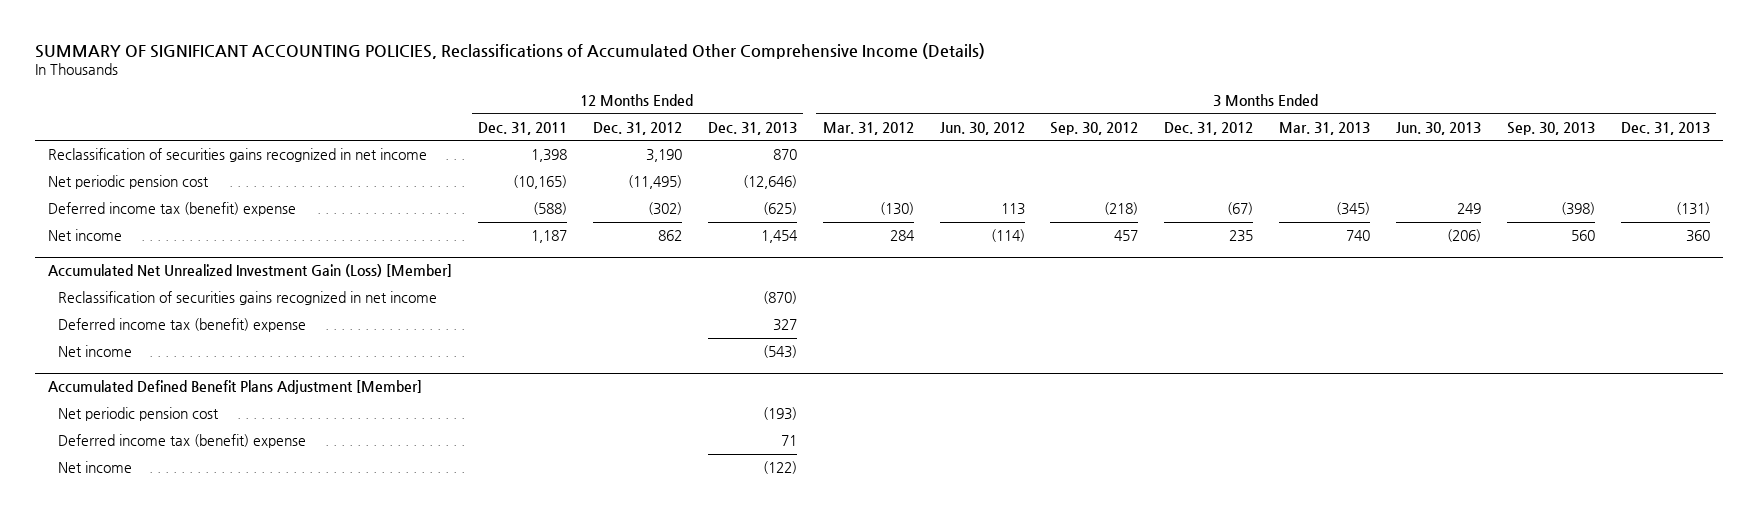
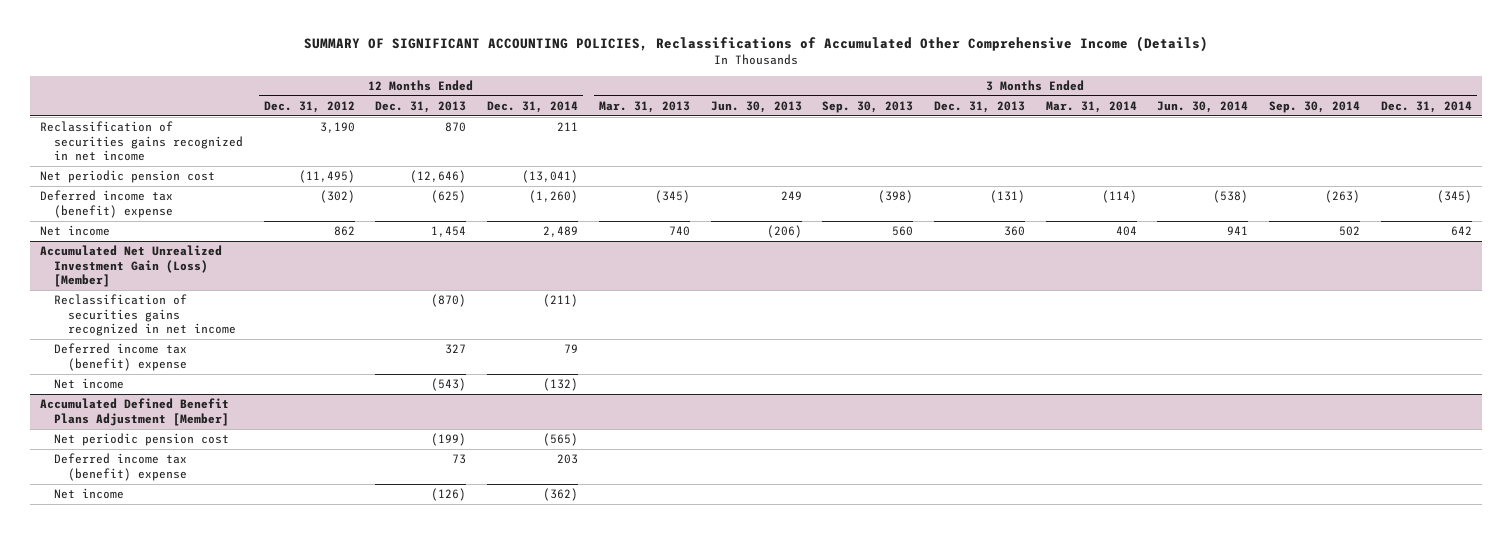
- | 12 Months Ended Dec. 31, 2011 | 12 Months Ended Dec. 31, 2012 | 12 Months Ended Dec. 31, 2013 | 3 Months Ended Mar. 31, 2012 | 3 Months Ended Jun. 30, 2012 | 3 Months Ended Sep. 30, 2012 | 3 Months Ended Dec. 31, 2012 | 3 Months Ended Mar. 31, 2013 | 3 Months Ended Jun. 30, 2013 | 3 Months Ended Sep. 30, 2013 | 3 Months Ended Dec. 31, 2013
+ | 12 Months Ended Dec. 31, 2012 | 12 Months Ended Dec. 31, 2013 | 12 Months Ended Dec. 31, 2014 | 3 Months Ended Mar. 31, 2013 | 3 Months Ended Jun. 30, 2013 | 3 Months Ended Sep. 30, 2013 | 3 Months Ended Dec. 31, 2013 | 3 Months Ended Mar. 31, 2014 | 3 Months Ended Jun. 30, 2014 | 3 Months Ended Sep. 30, 2014 | 3 Months Ended Dec. 31, 2014
@ Accumulated Defined Benefit Plans Adjustment [Member]
- Net periodic pension cost | | | (193) | | | | | | | |
- Deferred income tax (benefit) expense | | | 71 | | | | | | | |
- Net income | | | (122) | | | | | | | |
+ Net periodic pension cost | | (199) | (565) | | | | | | | |
+ Deferred income tax (benefit) expense | | 73 | 203 | | | | | | | |
+ Net income | | (126) | (362) | | | | | | | |

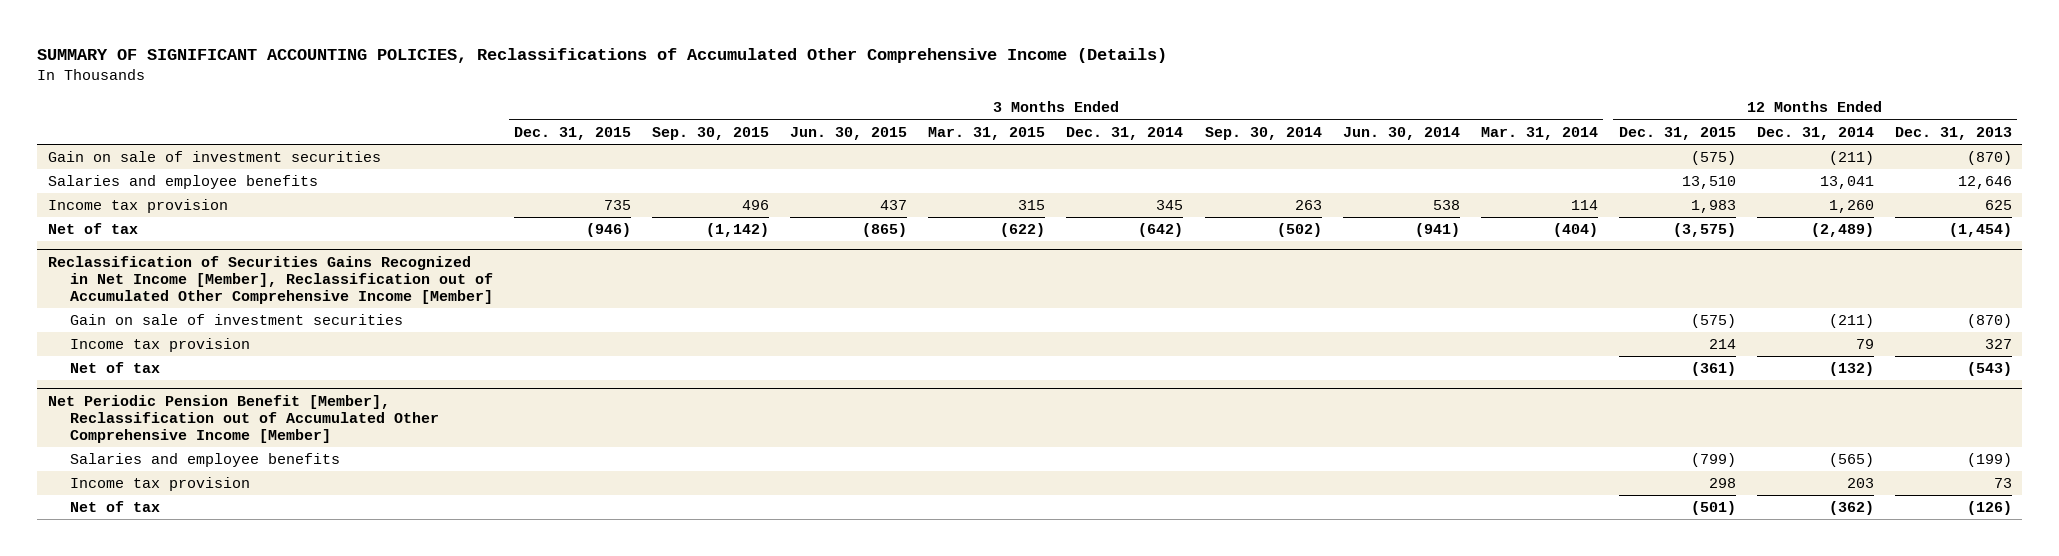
- | 12 Months Ended Dec. 31, 2012 | 12 Months Ended Dec. 31, 2013 | 12 Months Ended Dec. 31, 2014 | 3 Months Ended Mar. 31, 2013 | 3 Months Ended Jun. 30, 2013 | 3 Months Ended Sep. 30, 2013 | 3 Months Ended Dec. 31, 2013 | 3 Months Ended Mar. 31, 2014 | 3 Months Ended Jun. 30, 2014 | 3 Months Ended Sep. 30, 2014 | 3 Months Ended Dec. 31, 2014
+ | 3 Months Ended Dec. 31, 2015 | 3 Months Ended Sep. 30, 2015 | 3 Months Ended Jun. 30, 2015 | 3 Months Ended Mar. 31, 2015 | 3 Months Ended Dec. 31, 2014 | 3 Months Ended Sep. 30, 2014 | 3 Months Ended Jun. 30, 2014 | 3 Months Ended Mar. 31, 2014 | 12 Months Ended Dec. 31, 2015 | 12 Months Ended Dec. 31, 2014 | 12 Months Ended Dec. 31, 2013
- Reclassification of securities gains recognized in net income | 3,190 | 870 | 211 | | | | | | | |
- Net periodic pension cost | (11,495) | (12,646) | (13,041) | | | | | | | |
- Deferred income tax (benefit) expense | (302) | (625) | (1,260) | (345) | 249 | (398) | (131) | (114) | (538) | (263) | (345)
- Net income | 862 | 1,454 | 2,489 | 740 | (206) | 560 | 360 | 404 | 941 | 502 | 642
- Accumulated Net Unrealized Investment Gain (Loss) [Member]
- Reclassification of securities gains recognized in net income | | (870) | (211) | | | | | | | |
- Deferred income tax (benefit) expense | | 327 | 79 | | | | | | | |
- Net income | | (543) | (132) | | | | | | | |
- Accumulated Defined Benefit Plans Adjustment [Member]
- Net periodic pension cost | | (199) | (565) | | | | | | | |
- Deferred income tax (benefit) expense | | 73 | 203 | | | | | | | |
- Net income | | (126) | (362) | | | | | | | |
+ Gain on sale of investment securities | | | | | | | | | (575) | (211) | (870)
+ Salaries and employee benefits | | | | | | | | | 13,510 | 13,041 | 12,646
+ Income tax provision | 735 | 496 | 437 | 315 | 345 | 263 | 538 | 114 | 1,983 | 1,260 | 625
+ Net of tax | (946) | (1,142) | (865) | (622) | (642) | (502) | (941) | (404) | (3,575) | (2,489) | (1,454)
+ Reclassification of Securities Gains Recognized in Net Income [Member], Reclassification out of Accumulated Other Comprehensive Income [Member]
+ Gain on sale of investment securities | | | | | | | | | (575) | (211) | (870)
+ Income tax provision | | | | | | | | | 214 | 79 | 327
+ Net of tax | | | | | | | | | (361) | (132) | (543)
+ Net Periodic Pension Benefit [Member], Reclassification out of Accumulated Other Comprehensive Income [Member]
+ Salaries and employee benefits | | | | | | | | | (799) | (565) | (199)
+ Income tax provision | | | | | | | | | 298 | 203 | 73
+ Net of tax | | | | | | | | | (501) | (362) | (126)

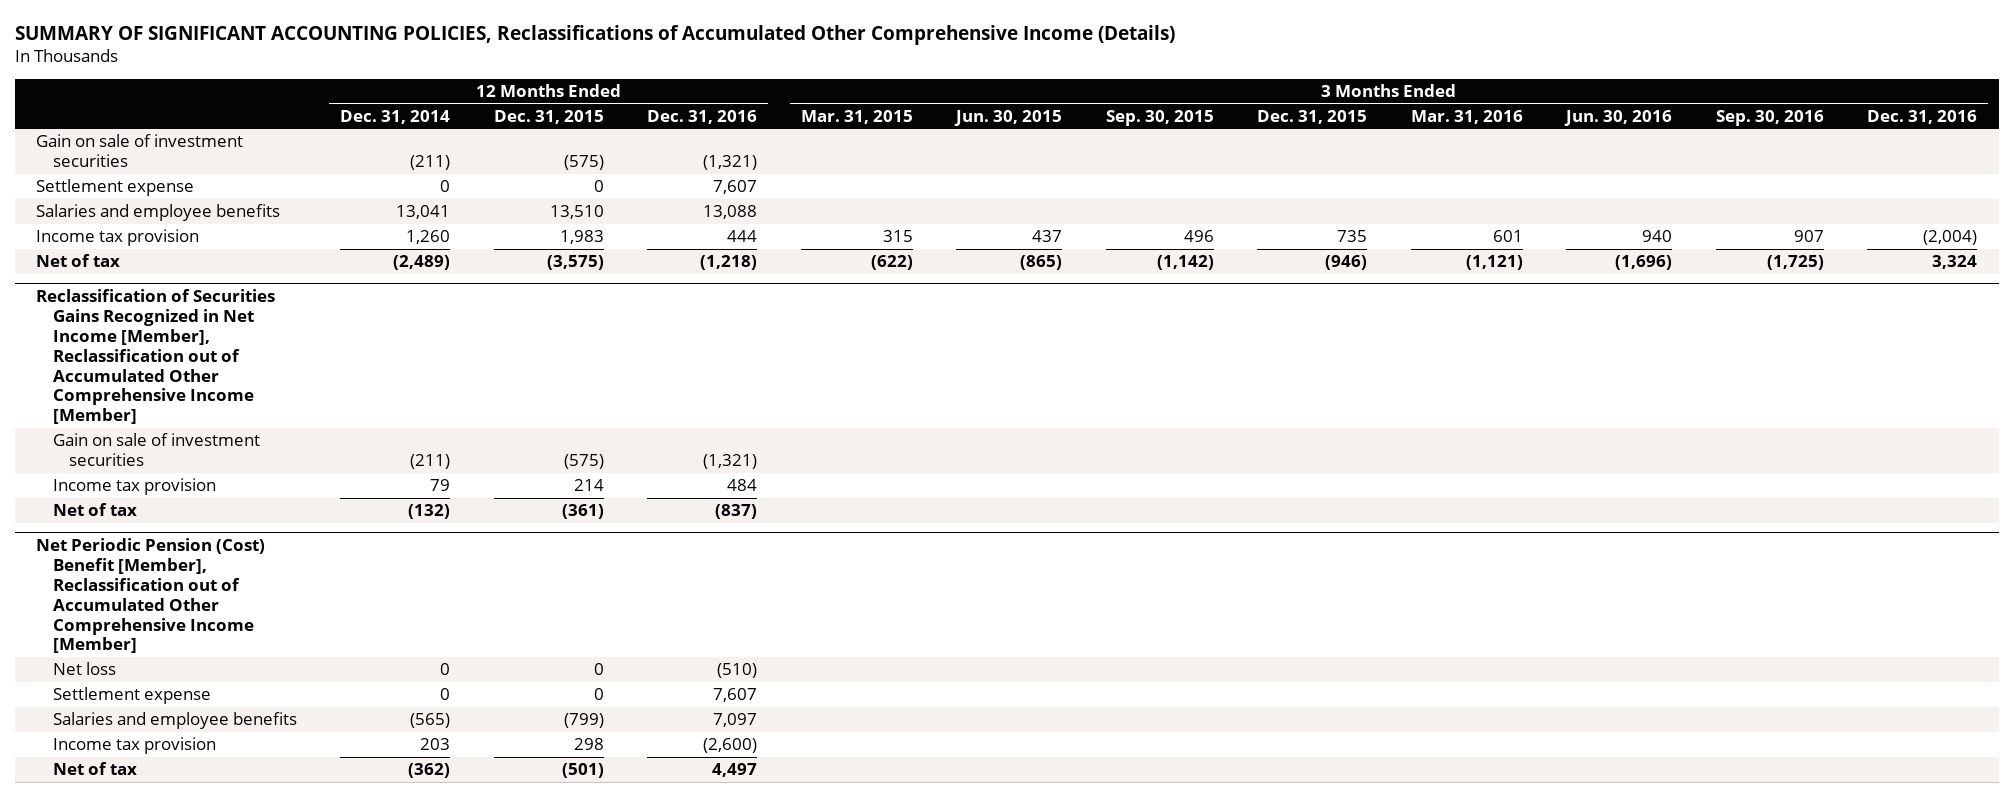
- | 3 Months Ended Dec. 31, 2015 | 3 Months Ended Sep. 30, 2015 | 3 Months Ended Jun. 30, 2015 | 3 Months Ended Mar. 31, 2015 | 3 Months Ended Dec. 31, 2014 | 3 Months Ended Sep. 30, 2014 | 3 Months Ended Jun. 30, 2014 | 3 Months Ended Mar. 31, 2014 | 12 Months Ended Dec. 31, 2015 | 12 Months Ended Dec. 31, 2014 | 12 Months Ended Dec. 31, 2013
+ | 12 Months Ended Dec. 31, 2014 | 12 Months Ended Dec. 31, 2015 | 12 Months Ended Dec. 31, 2016 | 3 Months Ended Mar. 31, 2015 | 3 Months Ended Jun. 30, 2015 | 3 Months Ended Sep. 30, 2015 | 3 Months Ended Dec. 31, 2015 | 3 Months Ended Mar. 31, 2016 | 3 Months Ended Jun. 30, 2016 | 3 Months Ended Sep. 30, 2016 | 3 Months Ended Dec. 31, 2016
+ Settlement expense | 0 | 0 | 7,607 | | | | | | | |
- Net Periodic Pension Benefit [Member], Reclassification out of Accumulated Other Comprehensive Income [Member]
+ Net Periodic Pension (Cost) Benefit [Member], Reclassification out of Accumulated Other Comprehensive Income [Member]
+ Net loss | 0 | 0 | (510) | | | | | | | |
+ Settlement expense | 0 | 0 | 7,607 | | | | | | | |

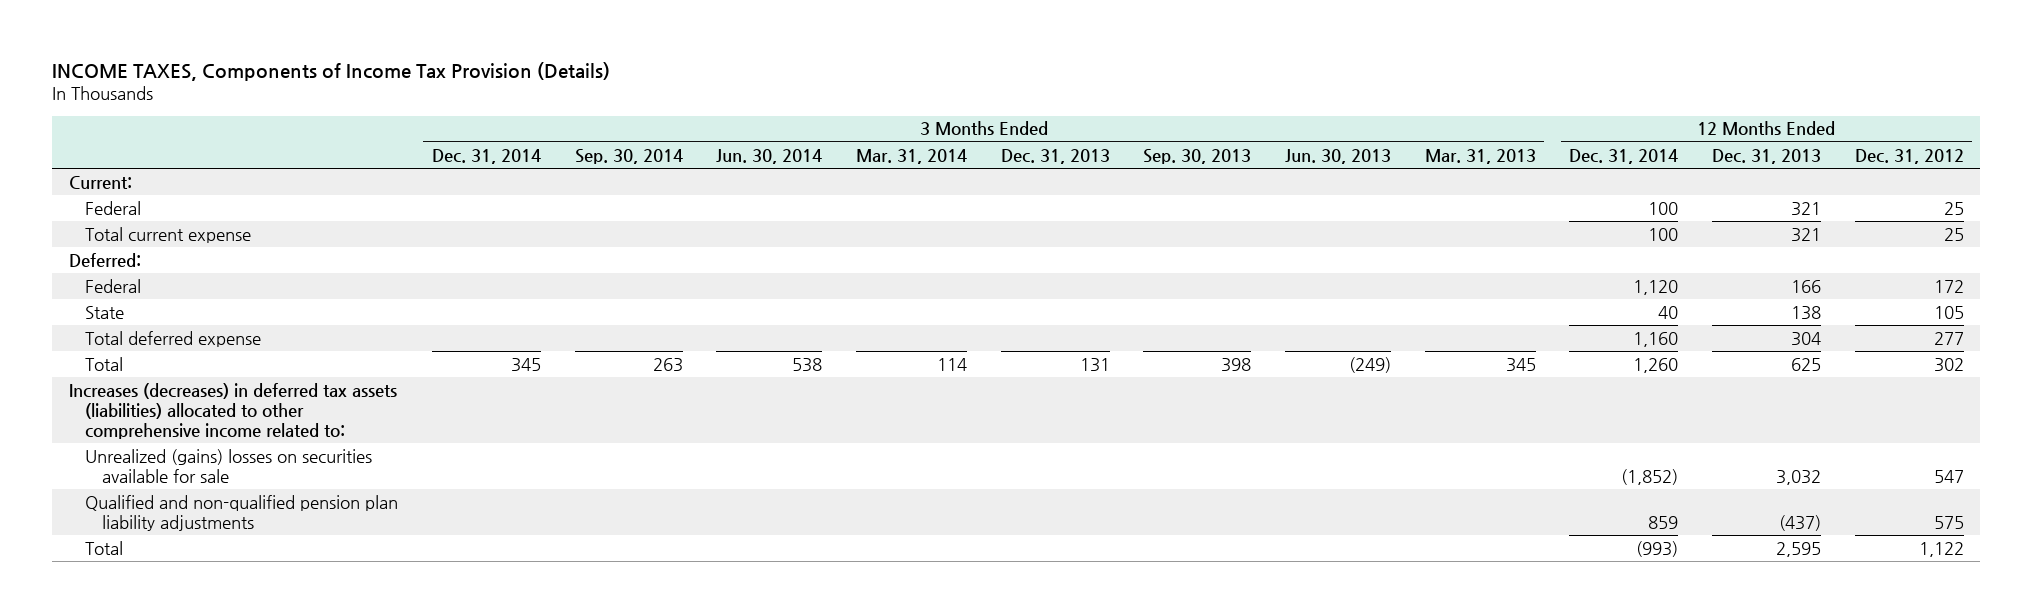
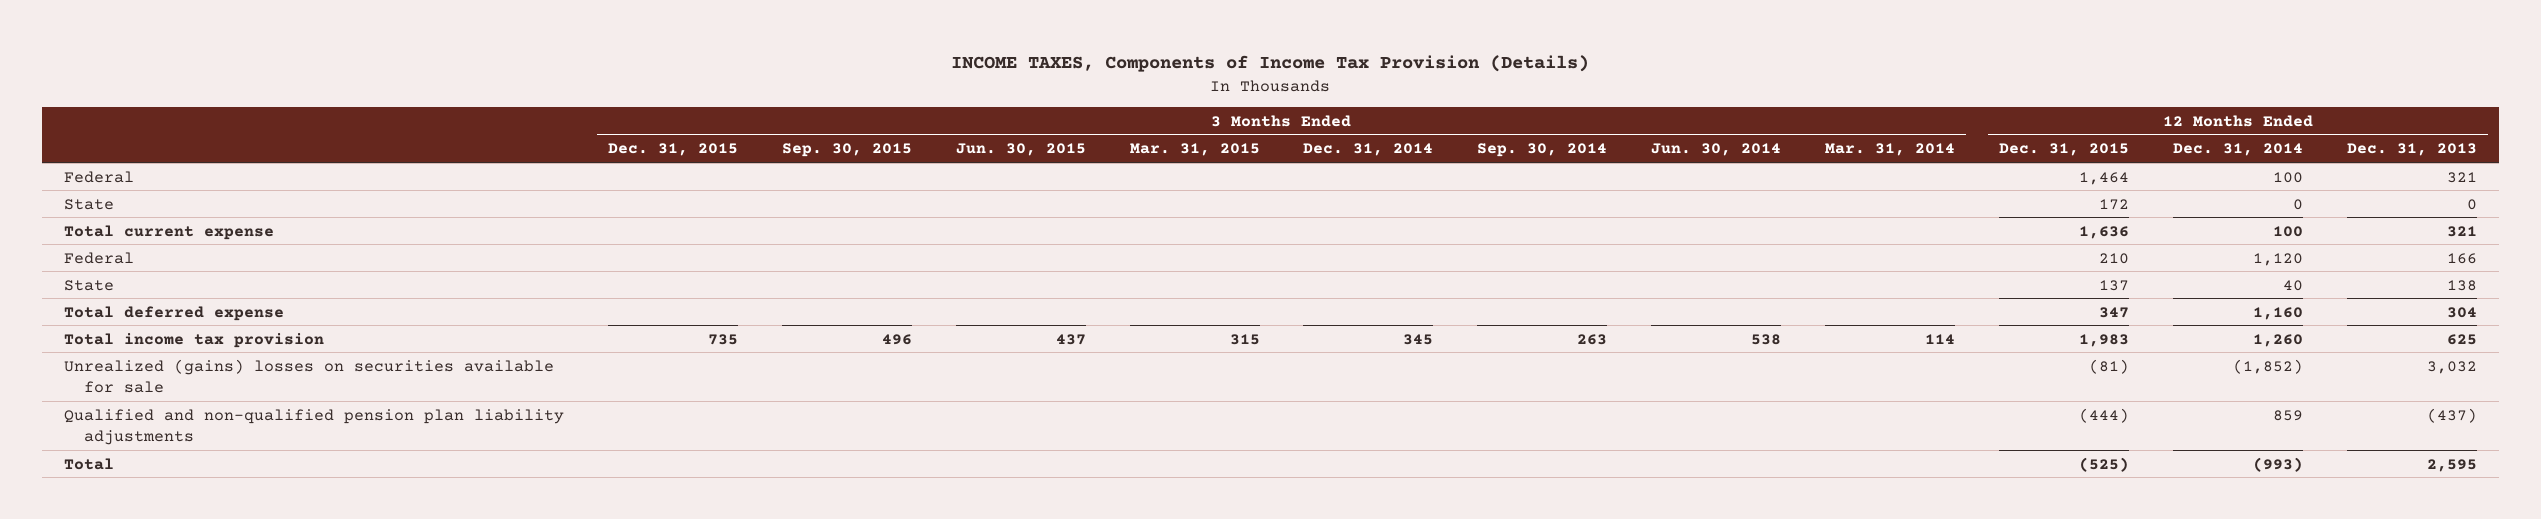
- | 3 Months Ended Dec. 31, 2014 | 3 Months Ended Sep. 30, 2014 | 3 Months Ended Jun. 30, 2014 | 3 Months Ended Mar. 31, 2014 | 3 Months Ended Dec. 31, 2013 | 3 Months Ended Sep. 30, 2013 | 3 Months Ended Jun. 30, 2013 | 3 Months Ended Mar. 31, 2013 | 12 Months Ended Dec. 31, 2014 | 12 Months Ended Dec. 31, 2013 | 12 Months Ended Dec. 31, 2012
+ | 3 Months Ended Dec. 31, 2015 | 3 Months Ended Sep. 30, 2015 | 3 Months Ended Jun. 30, 2015 | 3 Months Ended Mar. 31, 2015 | 3 Months Ended Dec. 31, 2014 | 3 Months Ended Sep. 30, 2014 | 3 Months Ended Jun. 30, 2014 | 3 Months Ended Mar. 31, 2014 | 12 Months Ended Dec. 31, 2015 | 12 Months Ended Dec. 31, 2014 | 12 Months Ended Dec. 31, 2013
- Current:
+ State | | | | | | | | | 172 | 0 | 0
- Deferred:
- Total | 345 | 263 | 538 | 114 | 131 | 398 | (249) | 345 | 1,260 | 625 | 302
- Increases (decreases) in deferred tax assets (liabilities) allocated to other comprehensive income related to:
+ Total income tax provision | 735 | 496 | 437 | 315 | 345 | 263 | 538 | 114 | 1,983 | 1,260 | 625

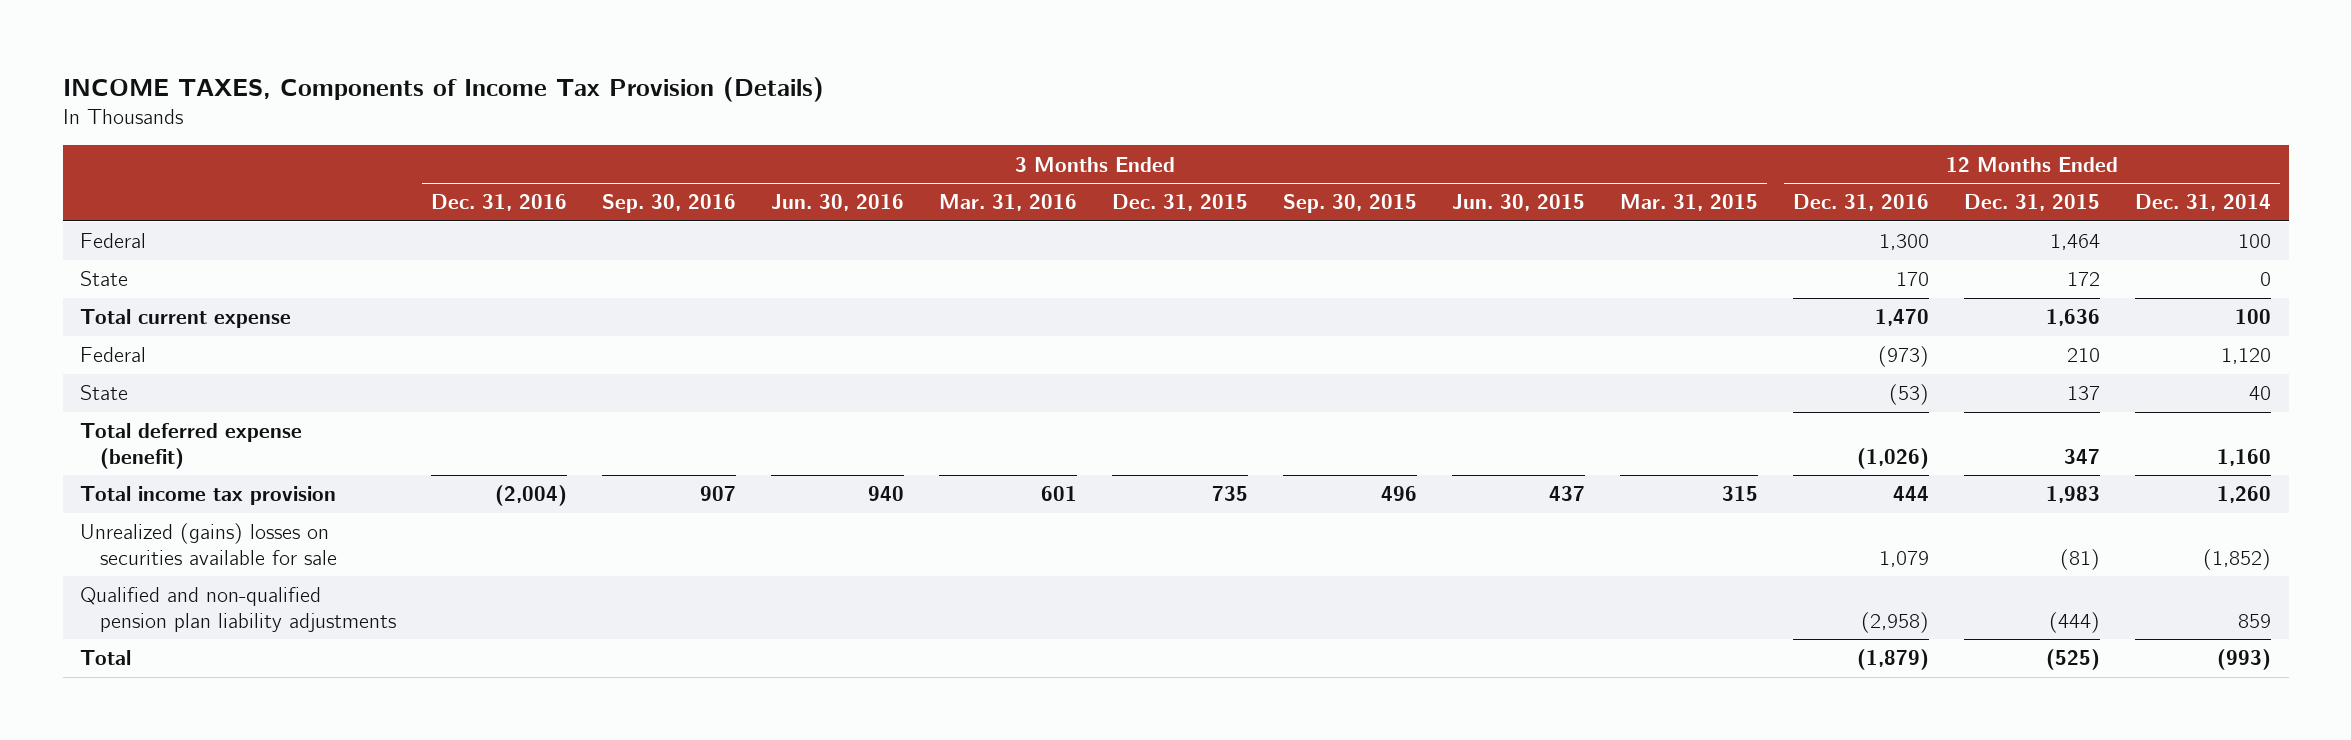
- | 3 Months Ended Dec. 31, 2015 | 3 Months Ended Sep. 30, 2015 | 3 Months Ended Jun. 30, 2015 | 3 Months Ended Mar. 31, 2015 | 3 Months Ended Dec. 31, 2014 | 3 Months Ended Sep. 30, 2014 | 3 Months Ended Jun. 30, 2014 | 3 Months Ended Mar. 31, 2014 | 12 Months Ended Dec. 31, 2015 | 12 Months Ended Dec. 31, 2014 | 12 Months Ended Dec. 31, 2013
+ | 3 Months Ended Dec. 31, 2016 | 3 Months Ended Sep. 30, 2016 | 3 Months Ended Jun. 30, 2016 | 3 Months Ended Mar. 31, 2016 | 3 Months Ended Dec. 31, 2015 | 3 Months Ended Sep. 30, 2015 | 3 Months Ended Jun. 30, 2015 | 3 Months Ended Mar. 31, 2015 | 12 Months Ended Dec. 31, 2016 | 12 Months Ended Dec. 31, 2015 | 12 Months Ended Dec. 31, 2014
- Total deferred expense | | | | | | | | | 347 | 1,160 | 304
+ Total deferred expense (benefit) | | | | | | | | | (1,026) | 347 | 1,160

